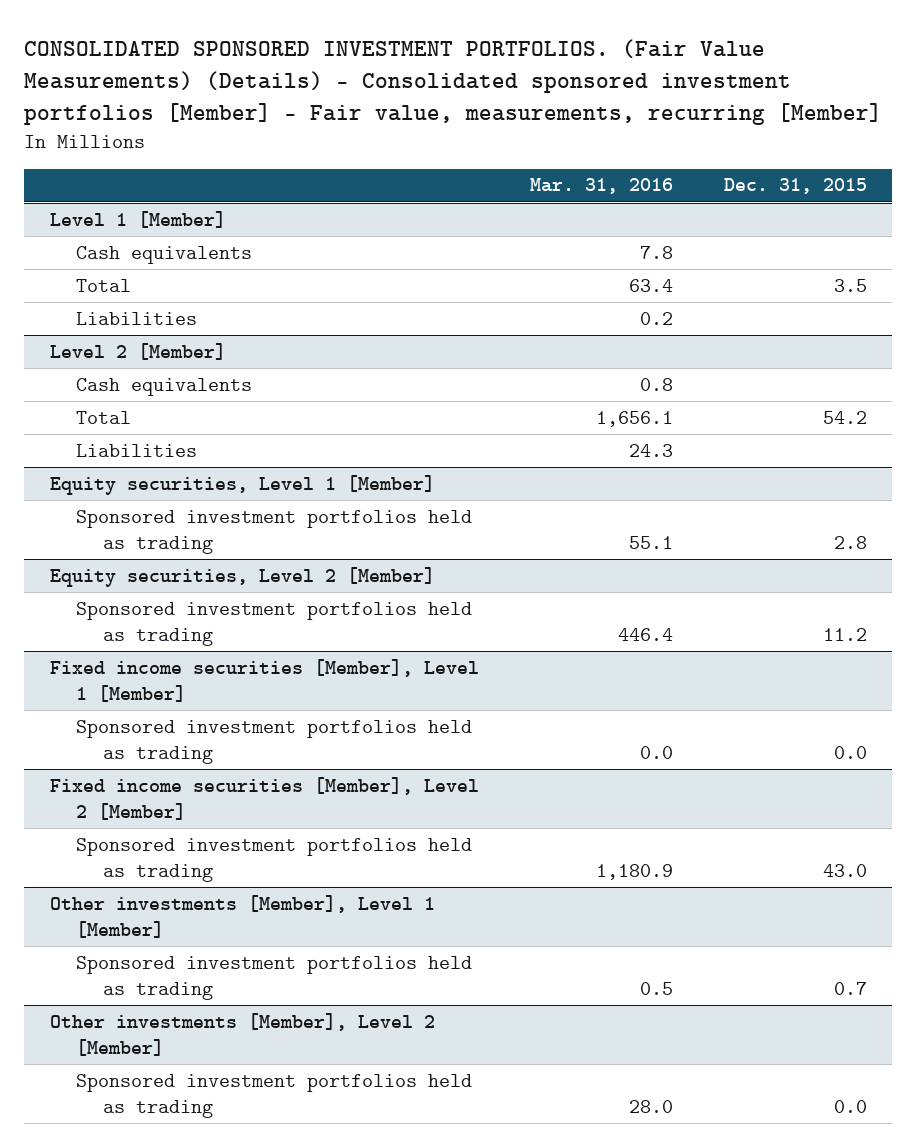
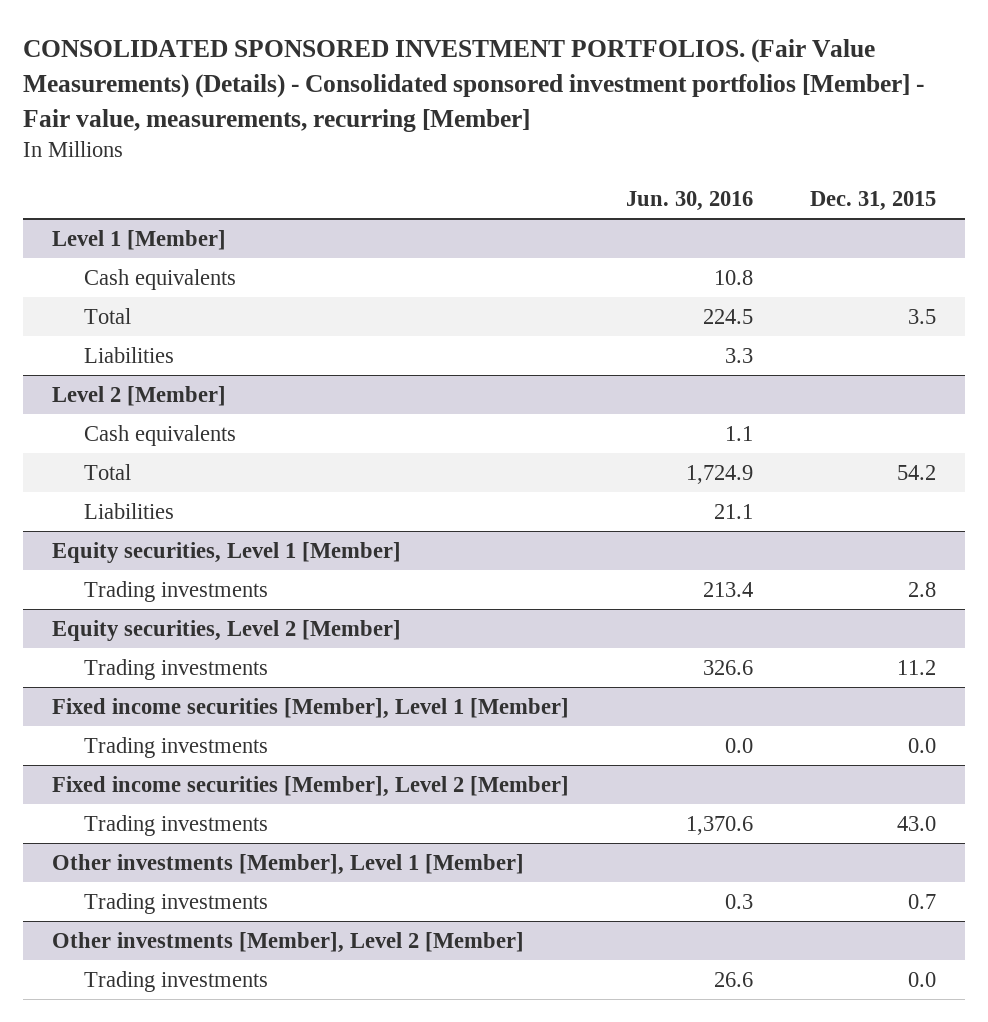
- | Mar. 31, 2016 | Dec. 31, 2015
+ | Jun. 30, 2016 | Dec. 31, 2015
@ Equity securities, Level 1 [Member]
- Sponsored investment portfolios held as trading | 55.1 | 2.8
+ Trading investments | 213.4 | 2.8
@ Equity securities, Level 2 [Member]
- Sponsored investment portfolios held as trading | 446.4 | 11.2
+ Trading investments | 326.6 | 11.2
@ Fixed income securities [Member], Level 1 [Member]
- Sponsored investment portfolios held as trading | 0.0 | 0.0
+ Trading investments | 0.0 | 0.0
@ Fixed income securities [Member], Level 2 [Member]
- Sponsored investment portfolios held as trading | 1,180.9 | 43.0
+ Trading investments | 1,370.6 | 43.0
@ Other investments [Member], Level 1 [Member]
- Sponsored investment portfolios held as trading | 0.5 | 0.7
+ Trading investments | 0.3 | 0.7
@ Other investments [Member], Level 2 [Member]
- Sponsored investment portfolios held as trading | 28.0 | 0.0
+ Trading investments | 26.6 | 0.0

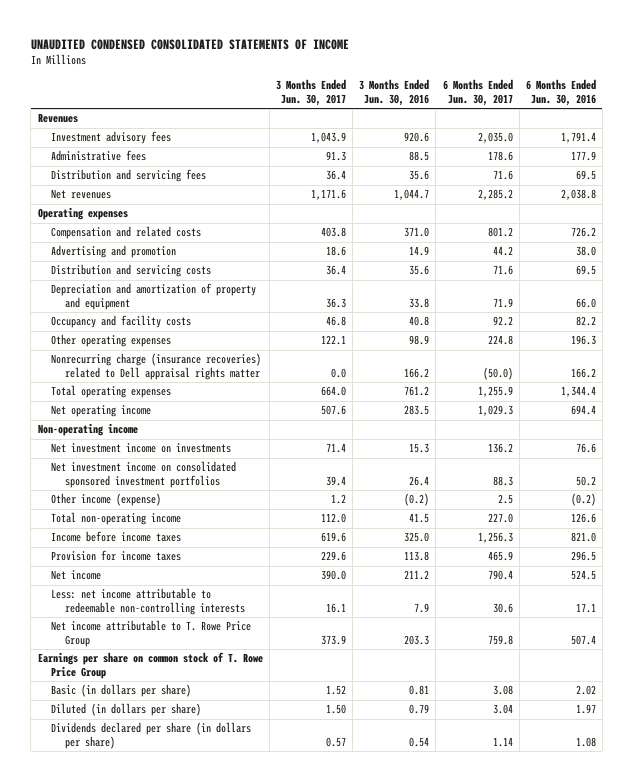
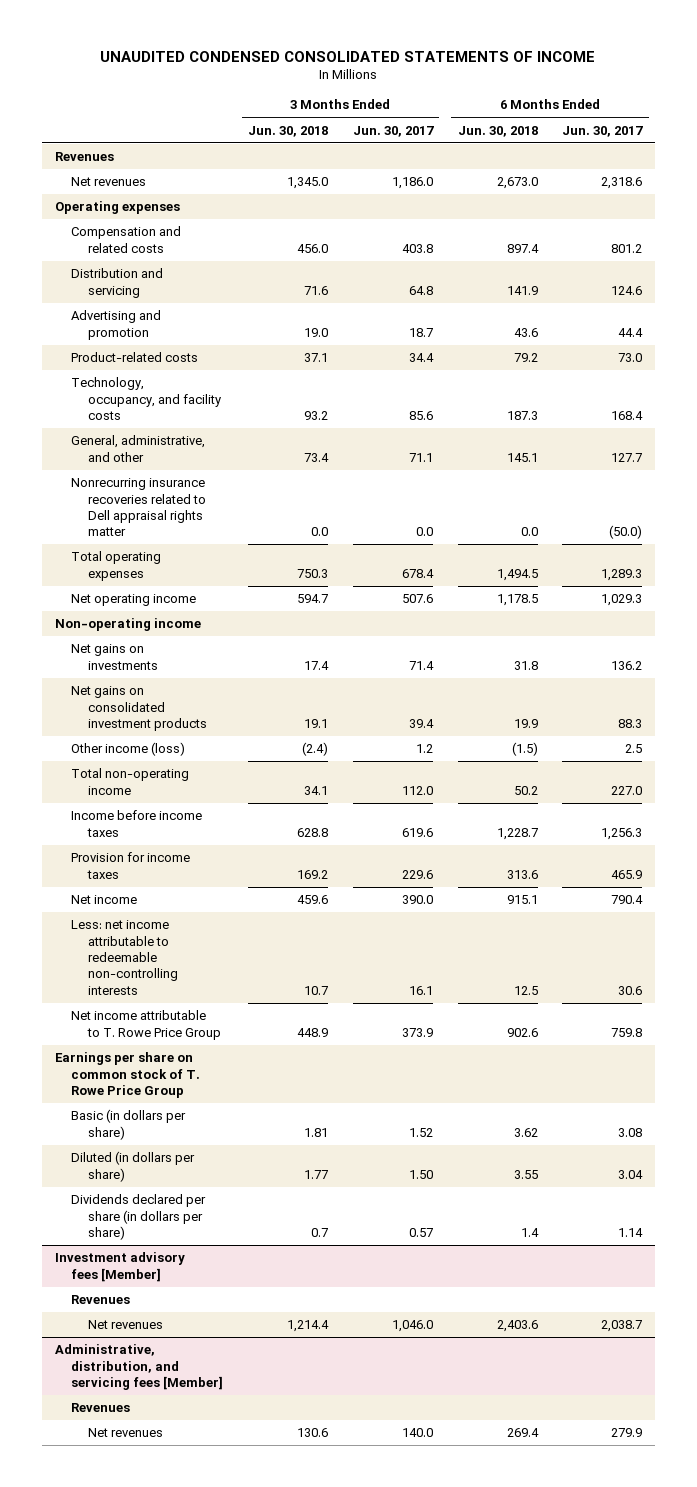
- | 3 Months Ended Jun. 30, 2017 | 3 Months Ended Jun. 30, 2016 | 6 Months Ended Jun. 30, 2017 | 6 Months Ended Jun. 30, 2016
+ | 3 Months Ended Jun. 30, 2018 | 3 Months Ended Jun. 30, 2017 | 6 Months Ended Jun. 30, 2018 | 6 Months Ended Jun. 30, 2017
- Investment advisory fees | 1,043.9 | 920.6 | 2,035.0 | 1,791.4
- Administrative fees | 91.3 | 88.5 | 178.6 | 177.9
- Distribution and servicing fees | 36.4 | 35.6 | 71.6 | 69.5
- Net revenues | 1,171.6 | 1,044.7 | 2,285.2 | 2,038.8
+ Net revenues | 1,345.0 | 1,186.0 | 2,673.0 | 2,318.6
- Advertising and promotion | 18.6 | 14.9 | 44.2 | 38.0
- Distribution and servicing costs | 36.4 | 35.6 | 71.6 | 69.5
- Depreciation and amortization of property and equipment | 36.3 | 33.8 | 71.9 | 66.0
- Occupancy and facility costs | 46.8 | 40.8 | 92.2 | 82.2
- Other operating expenses | 122.1 | 98.9 | 224.8 | 196.3
- Nonrecurring charge (insurance recoveries) related to Dell appraisal rights matter | 0.0 | 166.2 | (50.0) | 166.2
- Total operating expenses | 664.0 | 761.2 | 1,255.9 | 1,344.4
+ Distribution and servicing | 71.6 | 64.8 | 141.9 | 124.6
+ Advertising and promotion | 19.0 | 18.7 | 43.6 | 44.4
+ Product-related costs | 37.1 | 34.4 | 79.2 | 73.0
+ Technology, occupancy, and facility costs | 93.2 | 85.6 | 187.3 | 168.4
+ General, administrative, and other | 73.4 | 71.1 | 145.1 | 127.7
+ Nonrecurring insurance recoveries related to Dell appraisal rights matter | 0.0 | 0.0 | 0.0 | (50.0)
+ Total operating expenses | 750.3 | 678.4 | 1,494.5 | 1,289.3
- Net investment income on investments | 71.4 | 15.3 | 136.2 | 76.6
- Net investment income on consolidated sponsored investment portfolios | 39.4 | 26.4 | 88.3 | 50.2
- Other income (expense) | 1.2 | (0.2) | 2.5 | (0.2)
+ Net gains on investments | 17.4 | 71.4 | 31.8 | 136.2
+ Net gains on consolidated investment products | 19.1 | 39.4 | 19.9 | 88.3
+ Other income (loss) | (2.4) | 1.2 | (1.5) | 2.5
+ Investment advisory fees [Member]
+ Revenues
+ Net revenues | 1,214.4 | 1,046.0 | 2,403.6 | 2,038.7
+ Administrative, distribution, and servicing fees [Member]
+ Revenues
+ Net revenues | 130.6 | 140.0 | 269.4 | 279.9

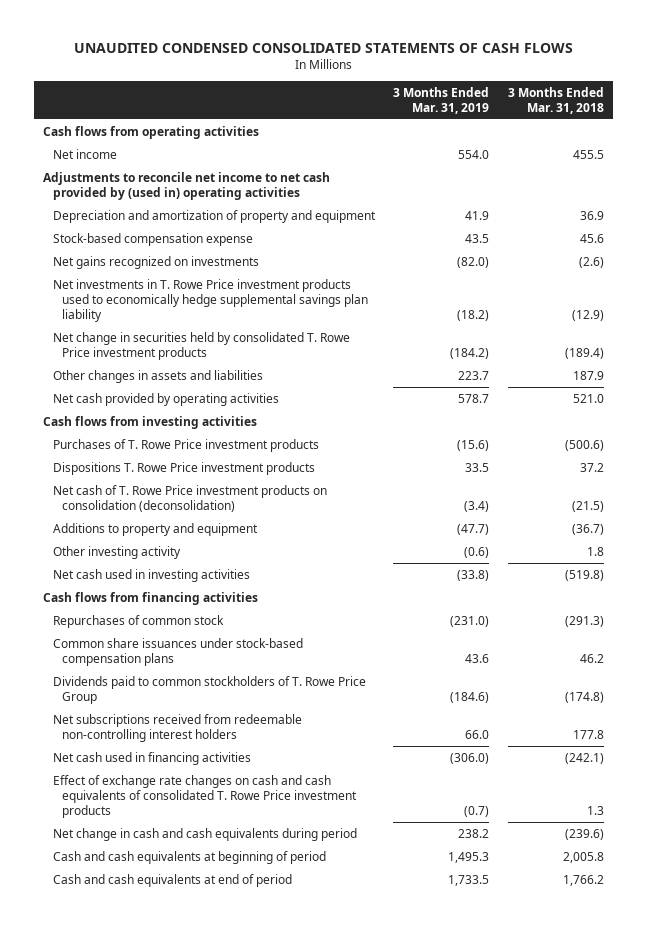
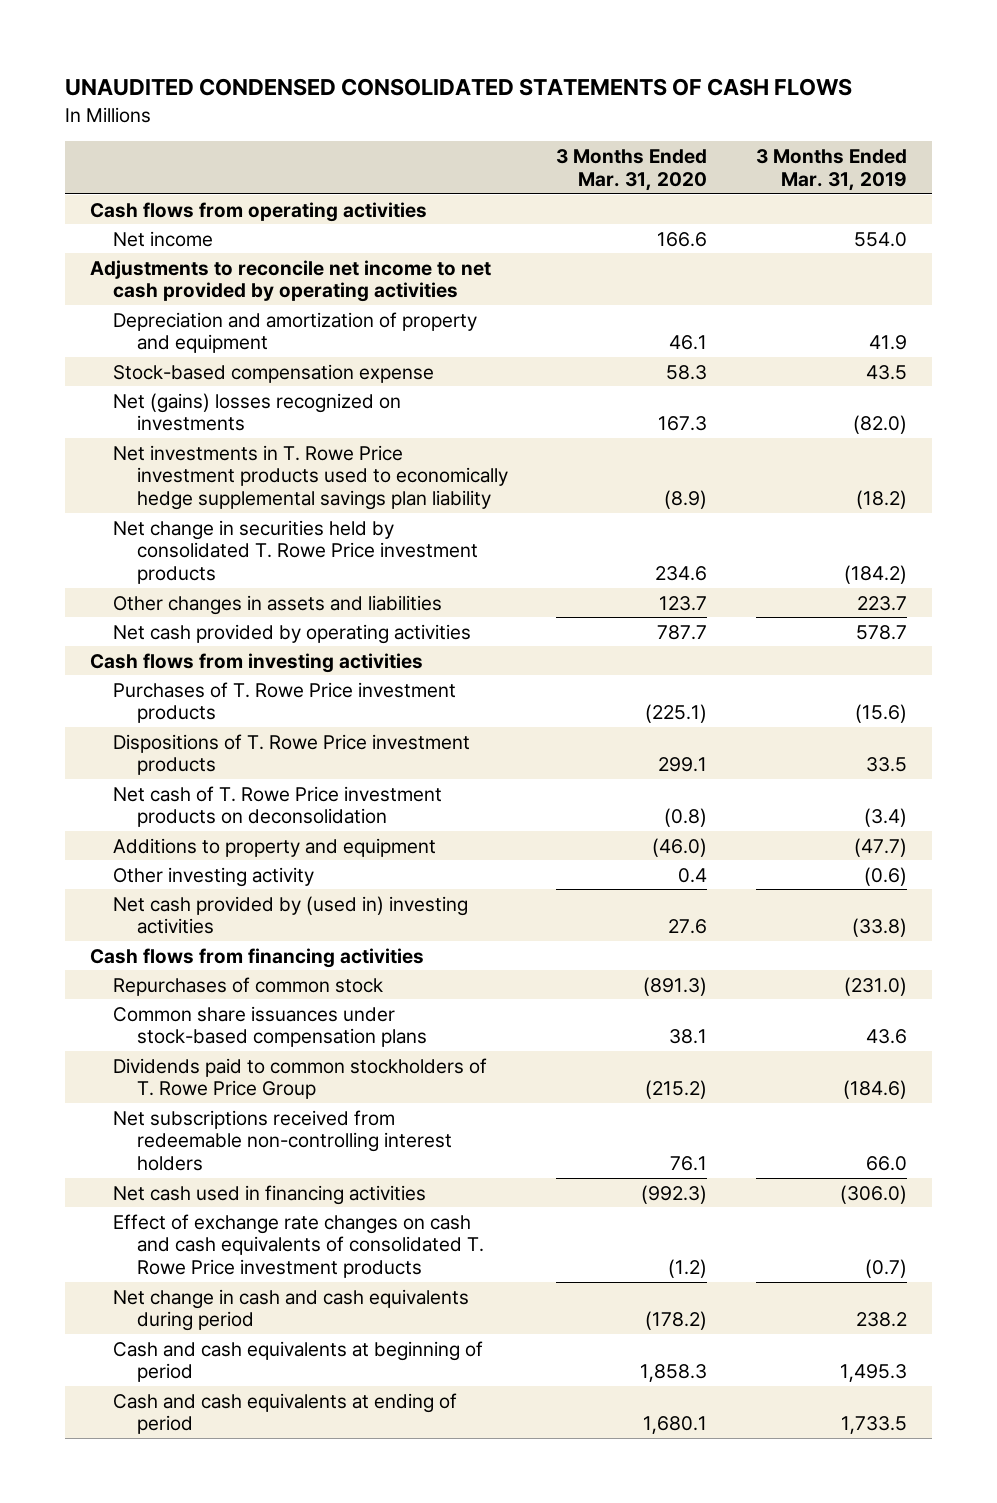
- | 3 Months Ended Mar. 31, 2019 | 3 Months Ended Mar. 31, 2018
+ | 3 Months Ended Mar. 31, 2020 | 3 Months Ended Mar. 31, 2019
- Adjustments to reconcile net income to net cash provided by (used in) operating activities
+ Adjustments to reconcile net income to net cash provided by operating activities
- Net gains recognized on investments | (82.0) | (2.6)
+ Net (gains) losses recognized on investments | 167.3 | (82.0)
- Dispositions T. Rowe Price investment products | 33.5 | 37.2
- Net cash of T. Rowe Price investment products on consolidation (deconsolidation) | (3.4) | (21.5)
+ Dispositions of T. Rowe Price investment products | 299.1 | 33.5
+ Net cash of T. Rowe Price investment products on deconsolidation | (0.8) | (3.4)
- Net cash used in investing activities | (33.8) | (519.8)
+ Net cash provided by (used in) investing activities | 27.6 | (33.8)
- Cash and cash equivalents at end of period | 1,733.5 | 1,766.2
+ Cash and cash equivalents at ending of period | 1,680.1 | 1,733.5

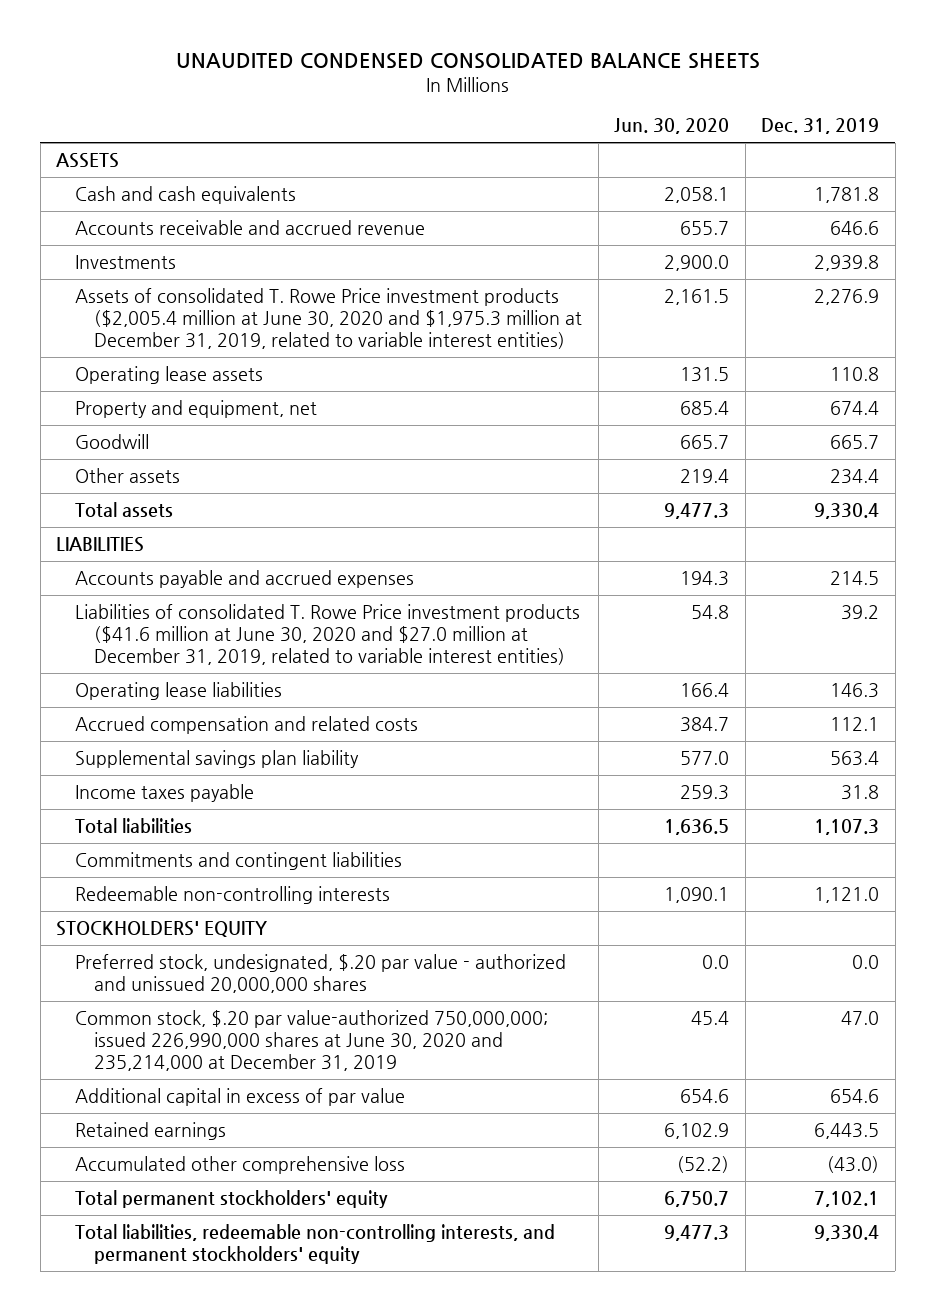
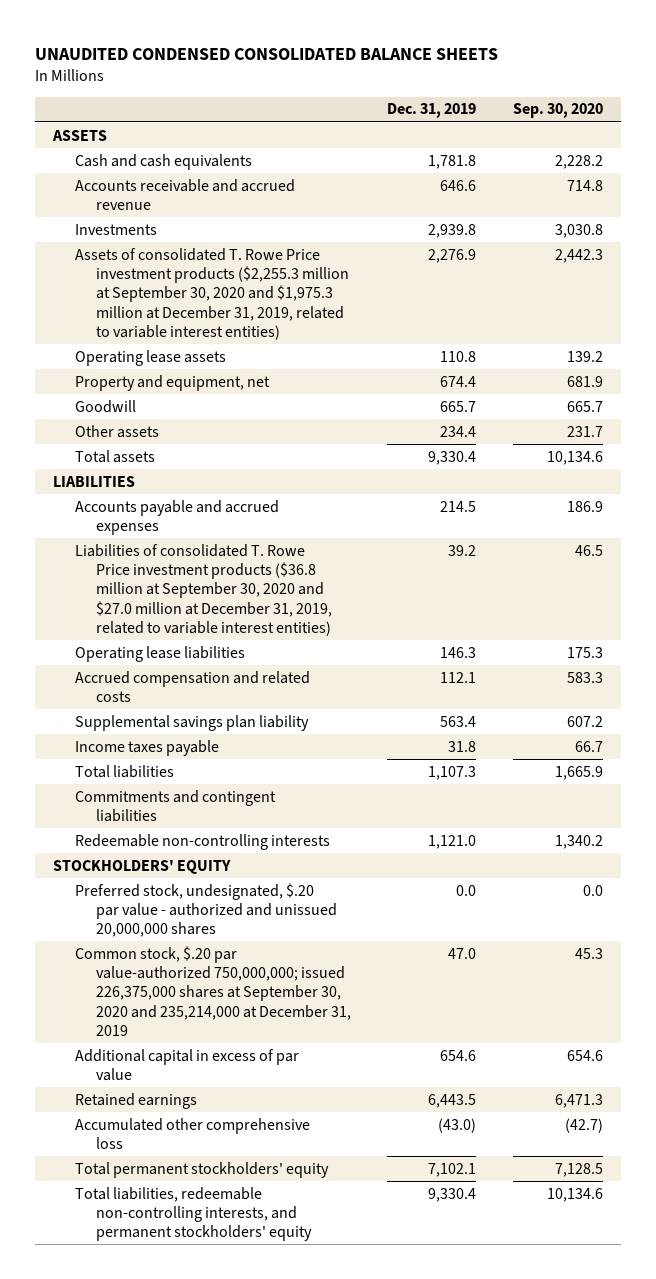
- | Jun. 30, 2020 | Dec. 31, 2019
+ | Dec. 31, 2019 | Sep. 30, 2020
- Assets of consolidated T. Rowe Price investment products ($2,005.4 million at June 30, 2020 and $1,975.3 million at December 31, 2019, related to variable interest entities) | 2,161.5 | 2,276.9
+ Assets of consolidated T. Rowe Price investment products ($2,255.3 million at September 30, 2020 and $1,975.3 million at December 31, 2019, related to variable interest entities) | 2,276.9 | 2,442.3
- Liabilities of consolidated T. Rowe Price investment products ($41.6 million at June 30, 2020 and $27.0 million at December 31, 2019, related to variable interest entities) | 54.8 | 39.2
+ Liabilities of consolidated T. Rowe Price investment products ($36.8 million at September 30, 2020 and $27.0 million at December 31, 2019, related to variable interest entities) | 39.2 | 46.5
- Common stock, $.20 par value-authorized 750,000,000; issued 226,990,000 shares at June 30, 2020 and 235,214,000 at December 31, 2019 | 45.4 | 47.0
+ Common stock, $.20 par value-authorized 750,000,000; issued 226,375,000 shares at September 30, 2020 and 235,214,000 at December 31, 2019 | 47.0 | 45.3

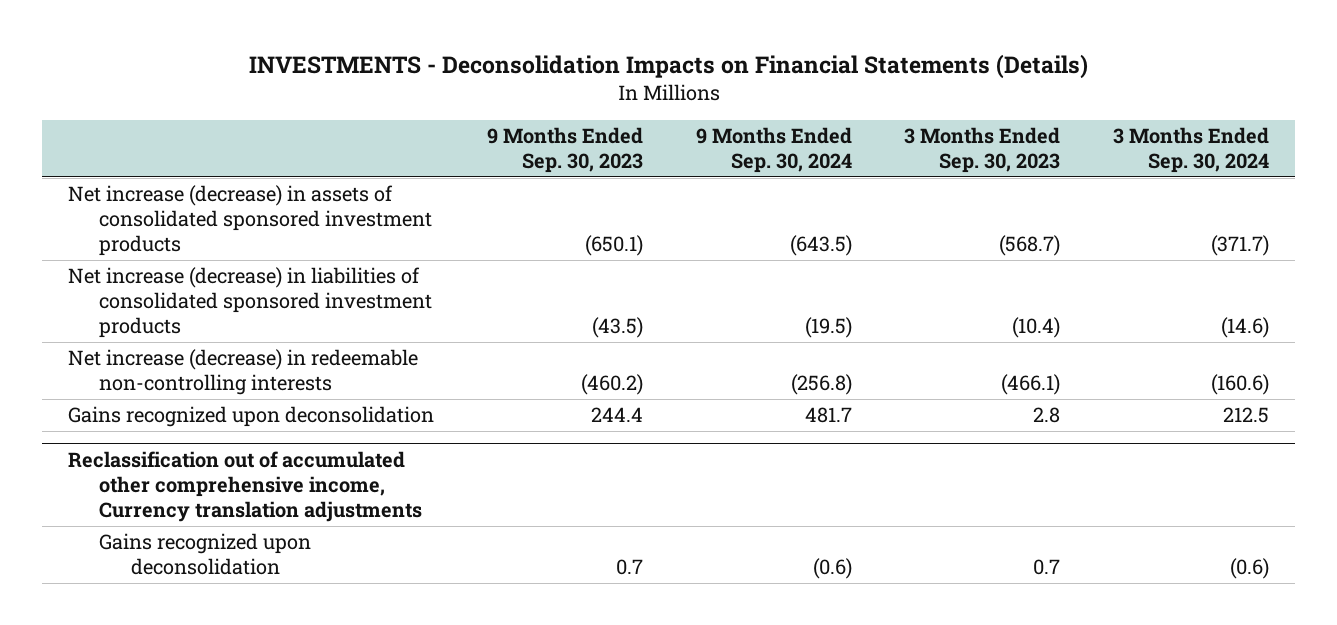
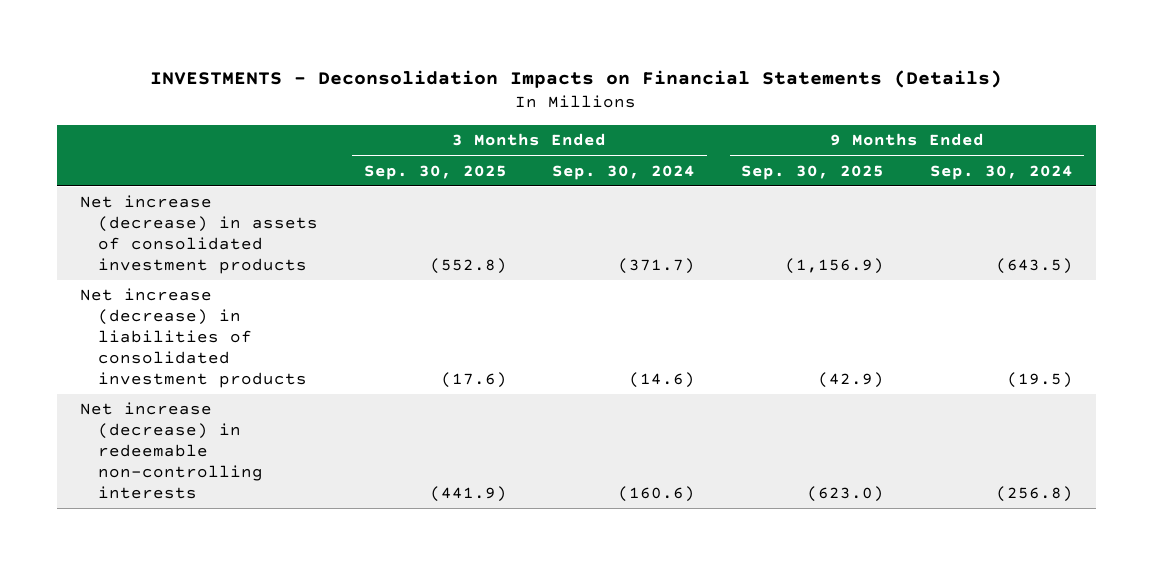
- | 9 Months Ended Sep. 30, 2023 | 9 Months Ended Sep. 30, 2024 | 3 Months Ended Sep. 30, 2023 | 3 Months Ended Sep. 30, 2024
+ | 3 Months Ended Sep. 30, 2025 | 3 Months Ended Sep. 30, 2024 | 9 Months Ended Sep. 30, 2025 | 9 Months Ended Sep. 30, 2024
- Net increase (decrease) in assets of consolidated sponsored investment products | (650.1) | (643.5) | (568.7) | (371.7)
- Net increase (decrease) in liabilities of consolidated sponsored investment products | (43.5) | (19.5) | (10.4) | (14.6)
+ Net increase (decrease) in assets of consolidated investment products | (552.8) | (371.7) | (1,156.9) | (643.5)
+ Net increase (decrease) in liabilities of consolidated investment products | (17.6) | (14.6) | (42.9) | (19.5)
- Gains recognized upon deconsolidation | 244.4 | 481.7 | 2.8 | 212.5
- Reclassification out of accumulated other comprehensive income, Currency translation adjustments
- Gains recognized upon deconsolidation | 0.7 | (0.6) | 0.7 | (0.6)

